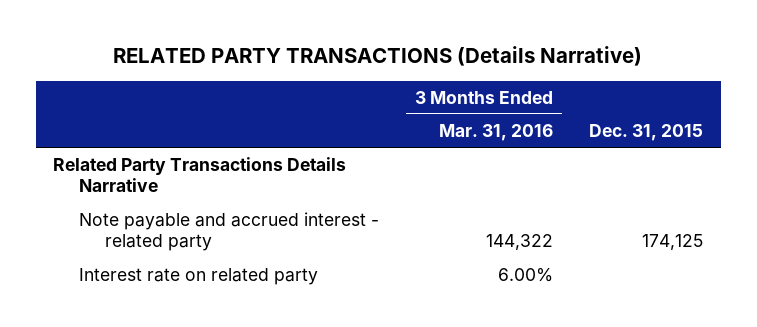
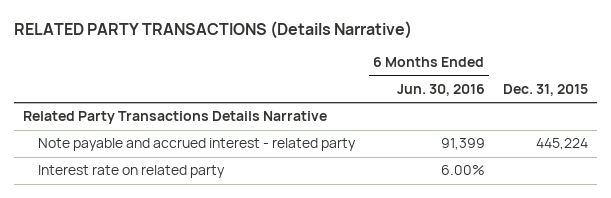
- | 3 Months Ended Mar. 31, 2016 | Dec. 31, 2015
+ | 6 Months Ended Jun. 30, 2016 | Dec. 31, 2015
- Note payable and accrued interest - related party | 144,322 | 174,125
+ Note payable and accrued interest - related party | 91,399 | 445,224

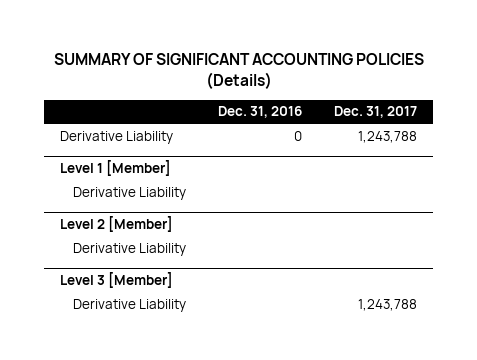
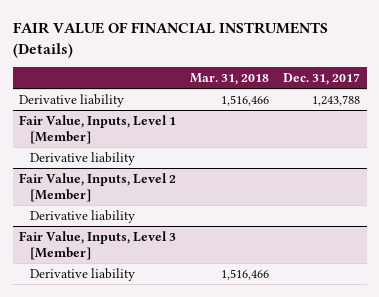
- SUMMARY OF SIGNIFICANT ACCOUNTING POLICIES (Details)
+ FAIR VALUE OF FINANCIAL INSTRUMENTS (Details)
- | Dec. 31, 2016 | Dec. 31, 2017
+ | Mar. 31, 2018 | Dec. 31, 2017
- Derivative Liability | 0 | 1,243,788
- Level 1 [Member]
- Derivative Liability
- Level 2 [Member]
- Derivative Liability
- Level 3 [Member]
- Derivative Liability | | 1,243,788
+ Derivative liability | 1,516,466 | 1,243,788
+ Fair Value, Inputs, Level 1 [Member]
+ Derivative liability
+ Fair Value, Inputs, Level 2 [Member]
+ Derivative liability
+ Fair Value, Inputs, Level 3 [Member]
+ Derivative liability | 1,516,466 |

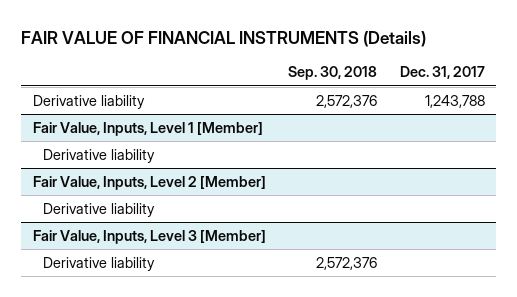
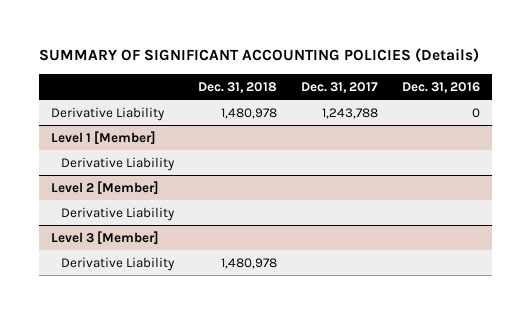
- FAIR VALUE OF FINANCIAL INSTRUMENTS (Details)
+ SUMMARY OF SIGNIFICANT ACCOUNTING POLICIES (Details)
- | Sep. 30, 2018 | Dec. 31, 2017
+ | Dec. 31, 2018 | Dec. 31, 2017 | Dec. 31, 2016
- Derivative liability | 2,572,376 | 1,243,788
- Fair Value, Inputs, Level 1 [Member]
- Derivative liability
- Fair Value, Inputs, Level 2 [Member]
- Derivative liability
- Fair Value, Inputs, Level 3 [Member]
- Derivative liability | 2,572,376 |
+ Derivative Liability | 1,480,978 | 1,243,788 | 0
+ Level 1 [Member]
+ Derivative Liability
+ Level 2 [Member]
+ Derivative Liability
+ Level 3 [Member]
+ Derivative Liability | 1,480,978 | |

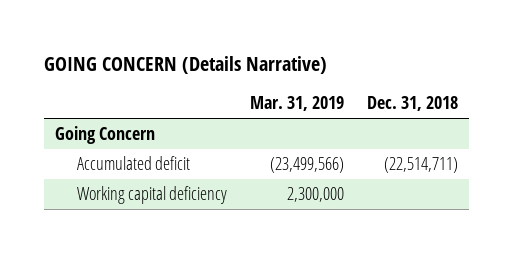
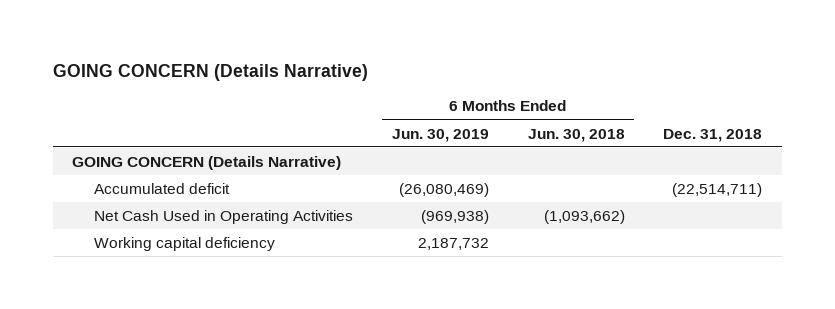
- | Mar. 31, 2019 | Dec. 31, 2018
+ | 6 Months Ended Jun. 30, 2019 | 6 Months Ended Jun. 30, 2018 | Dec. 31, 2018
- Going Concern
+ GOING CONCERN (Details Narrative)
+ Net Cash Used in Operating Activities | (969,938) | (1,093,662) |

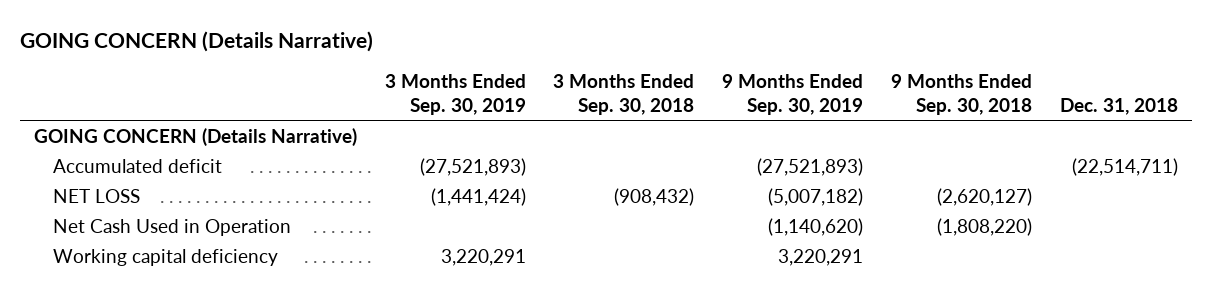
- | 6 Months Ended Jun. 30, 2019 | 6 Months Ended Jun. 30, 2018 | Dec. 31, 2018
+ | 3 Months Ended Sep. 30, 2019 | 3 Months Ended Sep. 30, 2018 | 9 Months Ended Sep. 30, 2019 | 9 Months Ended Sep. 30, 2018 | Dec. 31, 2018
- Net Cash Used in Operating Activities | (969,938) | (1,093,662) |
+ NET LOSS | (1,441,424) | (908,432) | (5,007,182) | (2,620,127) |
+ Net Cash Used in Operation | | | (1,140,620) | (1,808,220) |

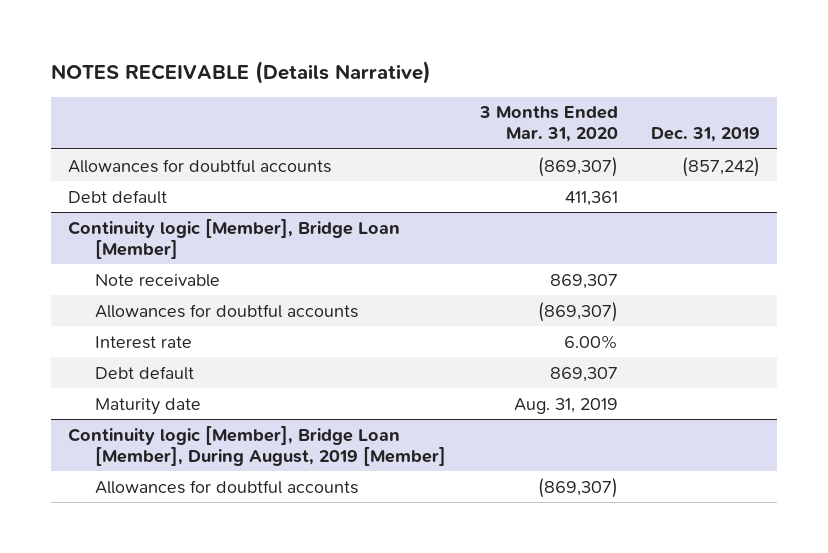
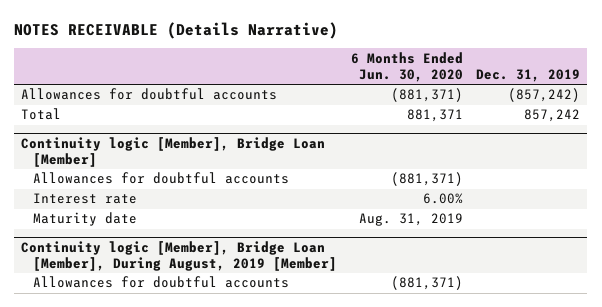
- | 3 Months Ended Mar. 31, 2020 | Dec. 31, 2019
+ | 6 Months Ended Jun. 30, 2020 | Dec. 31, 2019
- Debt default | 411,361 |
+ Total | 881,371 | 857,242
@ Continuity logic [Member], Bridge Loan [Member]
- Note receivable | 869,307 |
- Debt default | 869,307 |

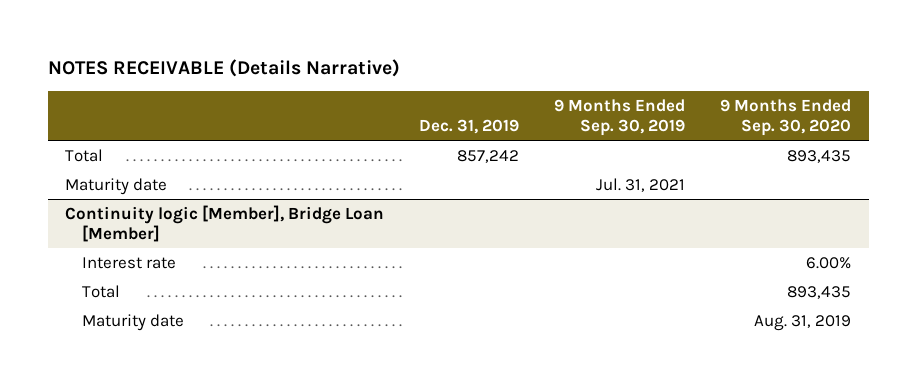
- | 6 Months Ended Jun. 30, 2020 | Dec. 31, 2019
+ | Dec. 31, 2019 | 9 Months Ended Sep. 30, 2019 | 9 Months Ended Sep. 30, 2020
- Allowances for doubtful accounts | (881,371) | (857,242)
+ Maturity date | | Jul. 31, 2021 |
@ Continuity logic [Member], Bridge Loan [Member]
- Allowances for doubtful accounts | (881,371) |
+ Total | | | 893,435
- Continuity logic [Member], Bridge Loan [Member], During August, 2019 [Member]
- Allowances for doubtful accounts | (881,371) |

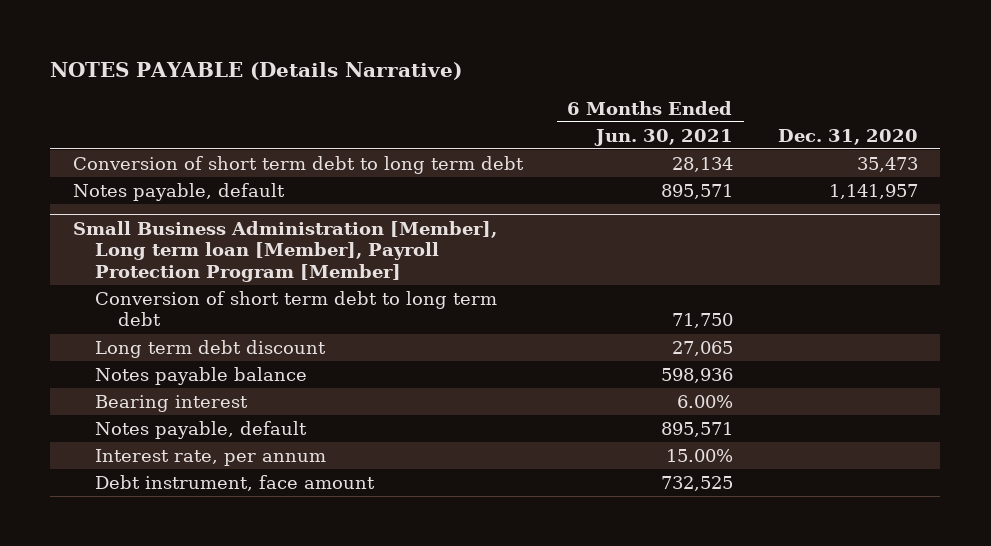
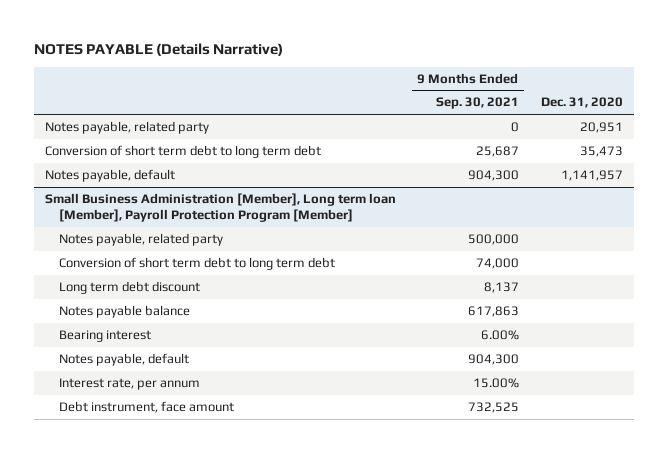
- | 6 Months Ended Jun. 30, 2021 | Dec. 31, 2020
+ | 9 Months Ended Sep. 30, 2021 | Dec. 31, 2020
+ Notes payable, related party | 0 | 20,951
@ Small Business Administration [Member], Long term loan [Member], Payroll Protection Program [Member]
+ Notes payable, related party | 500,000 |

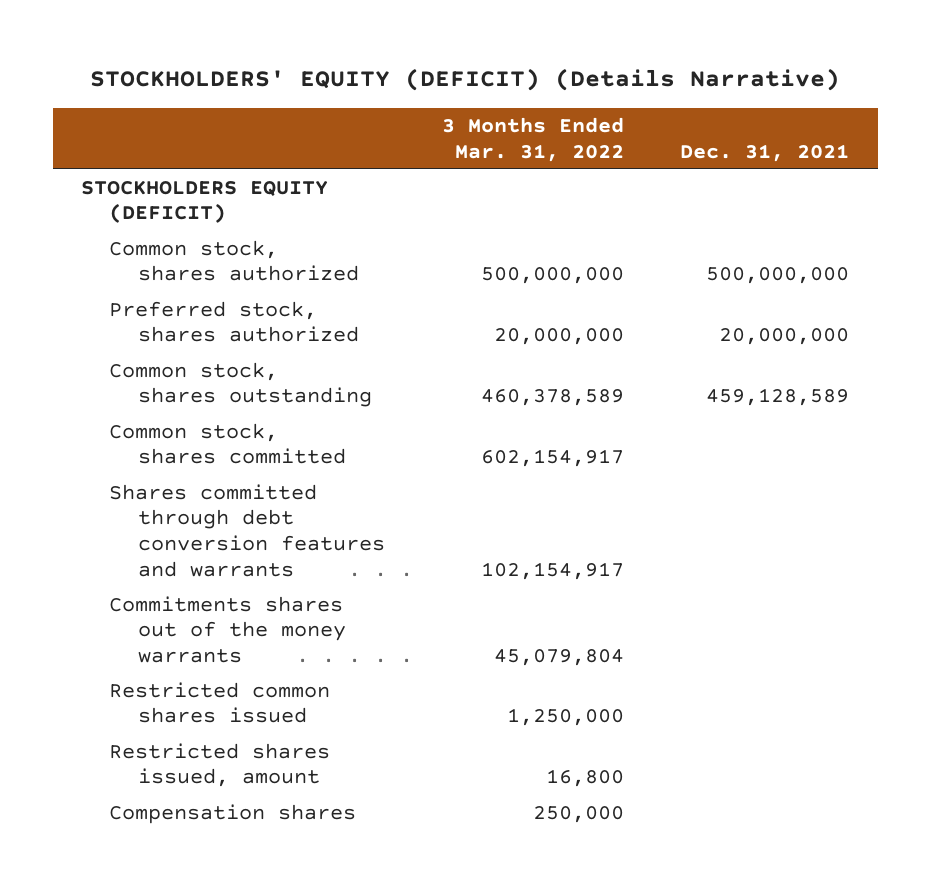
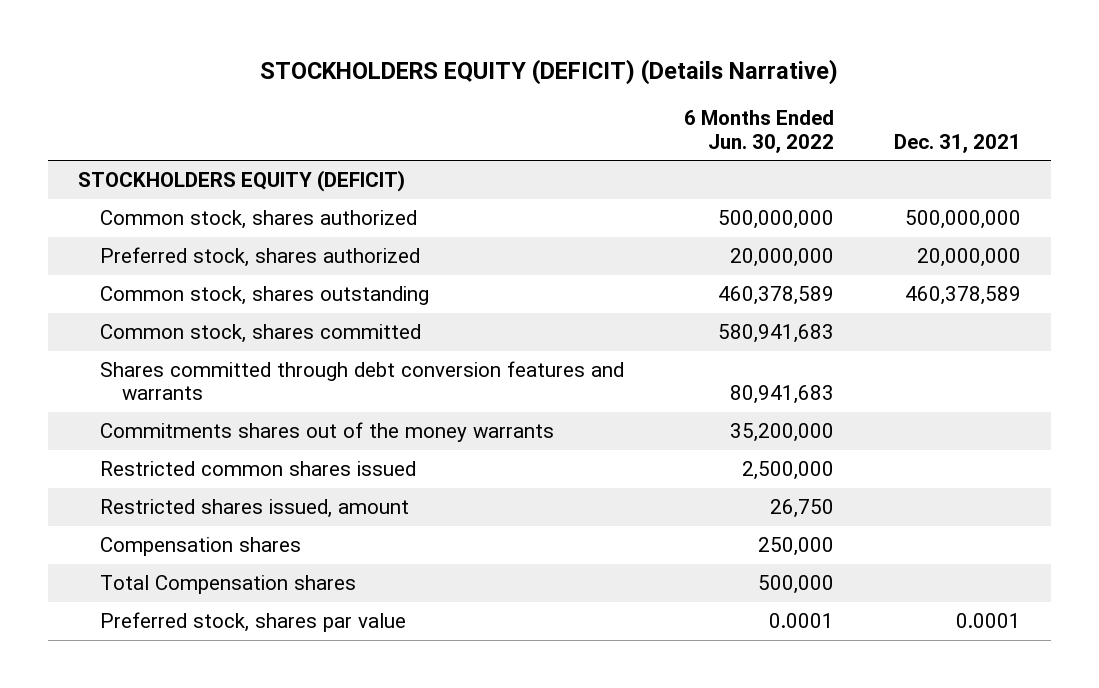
- STOCKHOLDERS' EQUITY (DEFICIT) (Details Narrative)
+ STOCKHOLDERS EQUITY (DEFICIT) (Details Narrative)
- | 3 Months Ended Mar. 31, 2022 | Dec. 31, 2021
+ | 6 Months Ended Jun. 30, 2022 | Dec. 31, 2021
- Common stock, shares outstanding | 460,378,589 | 459,128,589
+ Common stock, shares outstanding | 460,378,589 | 460,378,589
+ Total Compensation shares | 500,000 |
+ Preferred stock, shares par value | 0.0001 | 0.0001

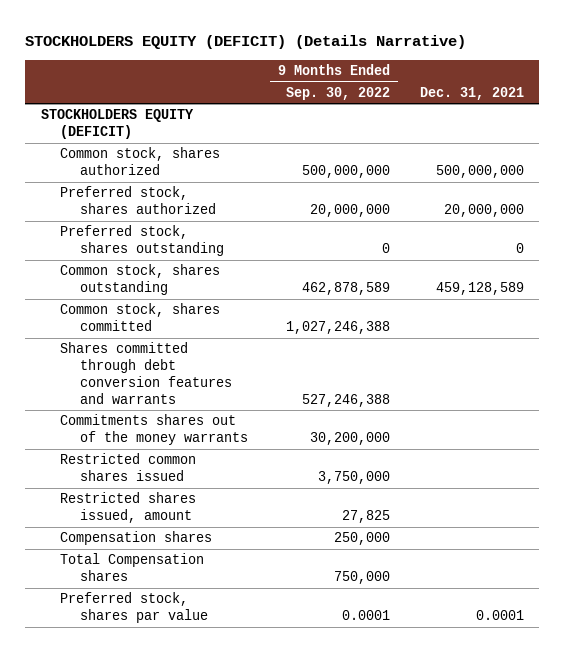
- | 6 Months Ended Jun. 30, 2022 | Dec. 31, 2021
+ | 9 Months Ended Sep. 30, 2022 | Dec. 31, 2021
- Common stock, shares outstanding | 460,378,589 | 460,378,589
+ Preferred stock, shares outstanding | 0 | 0
+ Common stock, shares outstanding | 462,878,589 | 459,128,589

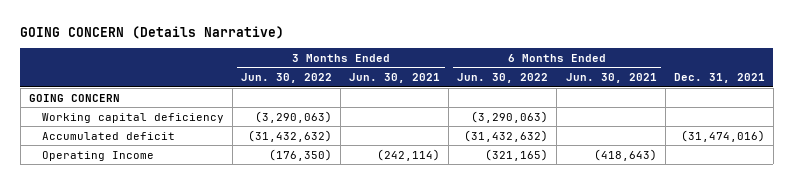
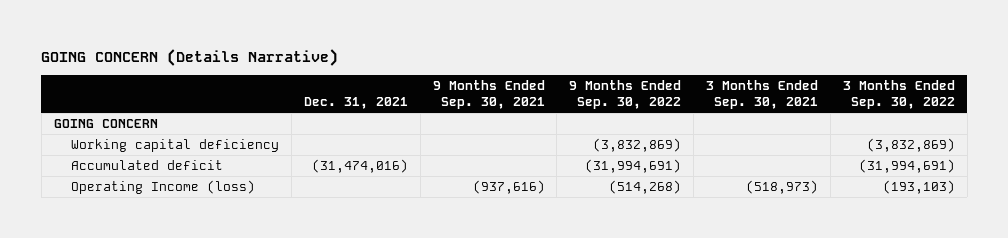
- | 3 Months Ended Jun. 30, 2022 | 3 Months Ended Jun. 30, 2021 | 6 Months Ended Jun. 30, 2022 | 6 Months Ended Jun. 30, 2021 | Dec. 31, 2021
+ | Dec. 31, 2021 | 9 Months Ended Sep. 30, 2021 | 9 Months Ended Sep. 30, 2022 | 3 Months Ended Sep. 30, 2021 | 3 Months Ended Sep. 30, 2022
- Operating Income | (176,350) | (242,114) | (321,165) | (418,643) |
+ Operating Income (loss) | | (937,616) | (514,268) | (518,973) | (193,103)

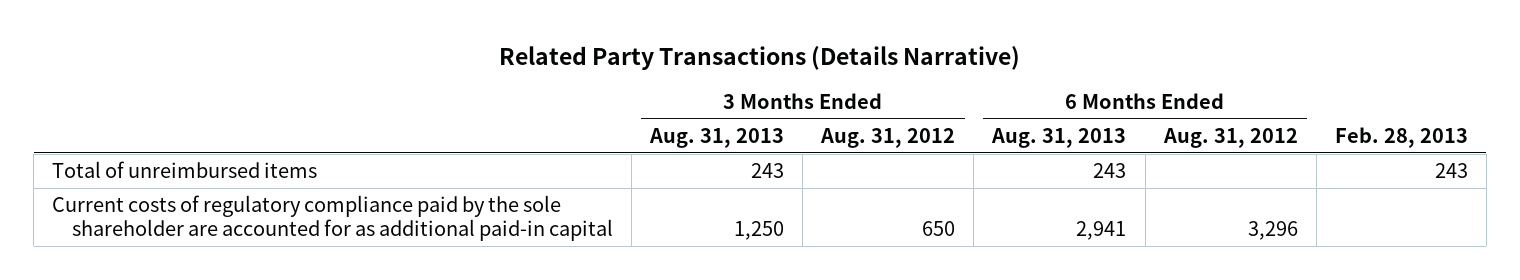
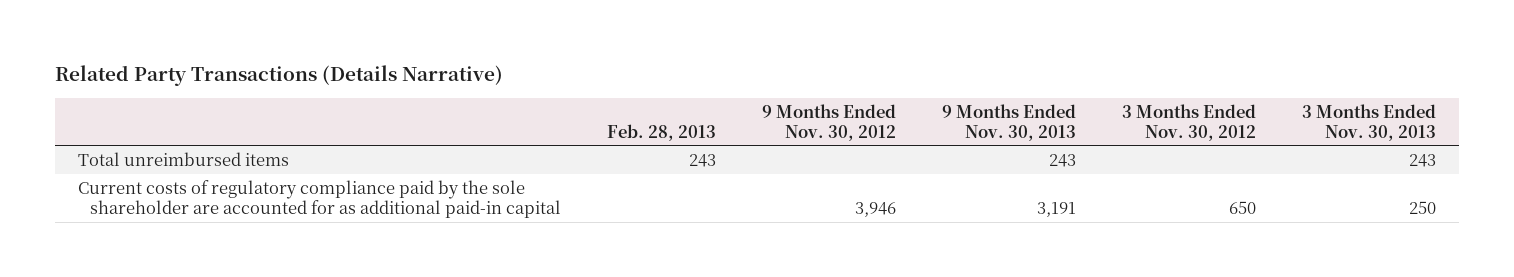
- | 3 Months Ended Aug. 31, 2013 | 3 Months Ended Aug. 31, 2012 | 6 Months Ended Aug. 31, 2013 | 6 Months Ended Aug. 31, 2012 | Feb. 28, 2013
+ | Feb. 28, 2013 | 9 Months Ended Nov. 30, 2012 | 9 Months Ended Nov. 30, 2013 | 3 Months Ended Nov. 30, 2012 | 3 Months Ended Nov. 30, 2013
- Total of unreimbursed items | 243 | | 243 | | 243
+ Total unreimbursed items | 243 | | 243 | | 243

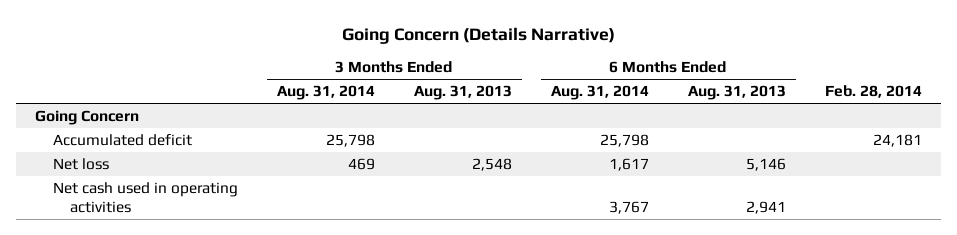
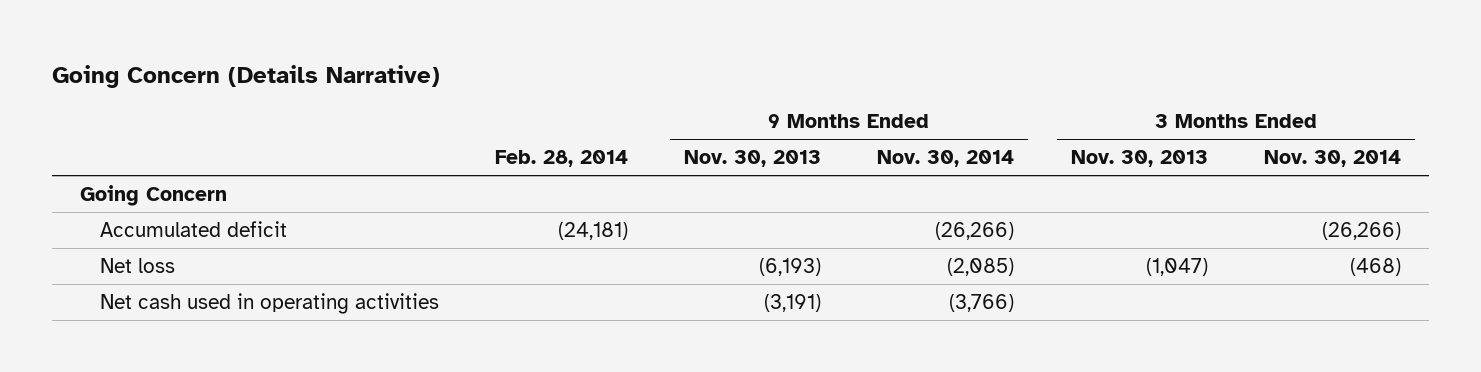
- | 3 Months Ended Aug. 31, 2014 | 3 Months Ended Aug. 31, 2013 | 6 Months Ended Aug. 31, 2014 | 6 Months Ended Aug. 31, 2013 | Feb. 28, 2014
+ | Feb. 28, 2014 | 9 Months Ended Nov. 30, 2013 | 9 Months Ended Nov. 30, 2014 | 3 Months Ended Nov. 30, 2013 | 3 Months Ended Nov. 30, 2014
- Accumulated deficit | 25,798 | | 25,798 | | 24,181
+ Accumulated deficit | (24,181) | | (26,266) | | (26,266)

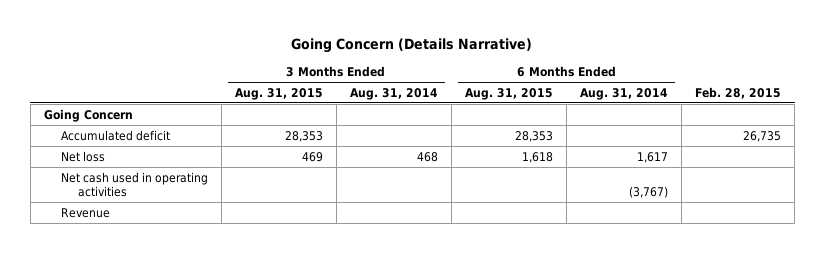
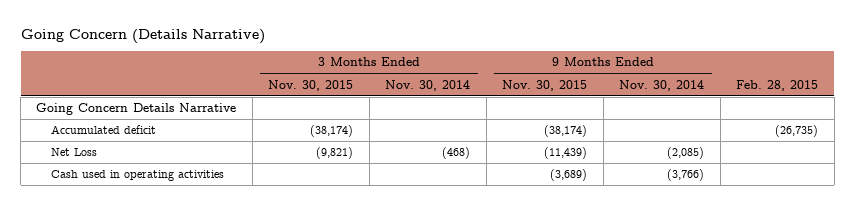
- | 3 Months Ended Aug. 31, 2015 | 3 Months Ended Aug. 31, 2014 | 6 Months Ended Aug. 31, 2015 | 6 Months Ended Aug. 31, 2014 | Feb. 28, 2015
+ | 3 Months Ended Nov. 30, 2015 | 3 Months Ended Nov. 30, 2014 | 9 Months Ended Nov. 30, 2015 | 9 Months Ended Nov. 30, 2014 | Feb. 28, 2015
- Going Concern
- Accumulated deficit | 28,353 | | 28,353 | | 26,735
- Net loss | 469 | 468 | 1,618 | 1,617 |
- Net cash used in operating activities | | | | (3,767) |
- Revenue
+ Going Concern Details Narrative
+ Accumulated deficit | (38,174) | | (38,174) | | (26,735)
+ Net Loss | (9,821) | (468) | (11,439) | (2,085) |
+ Cash used in operating activities | | | (3,689) | (3,766) |

